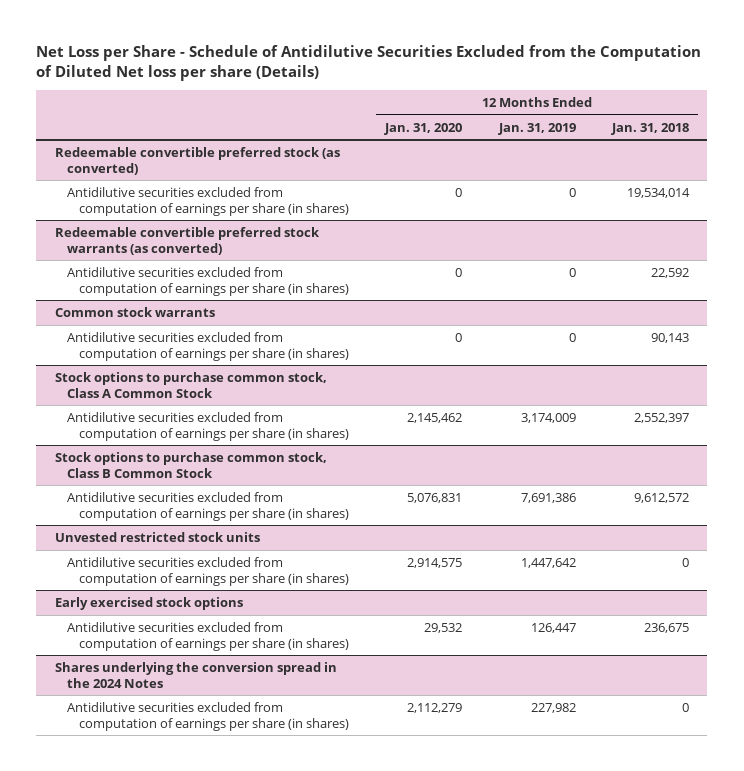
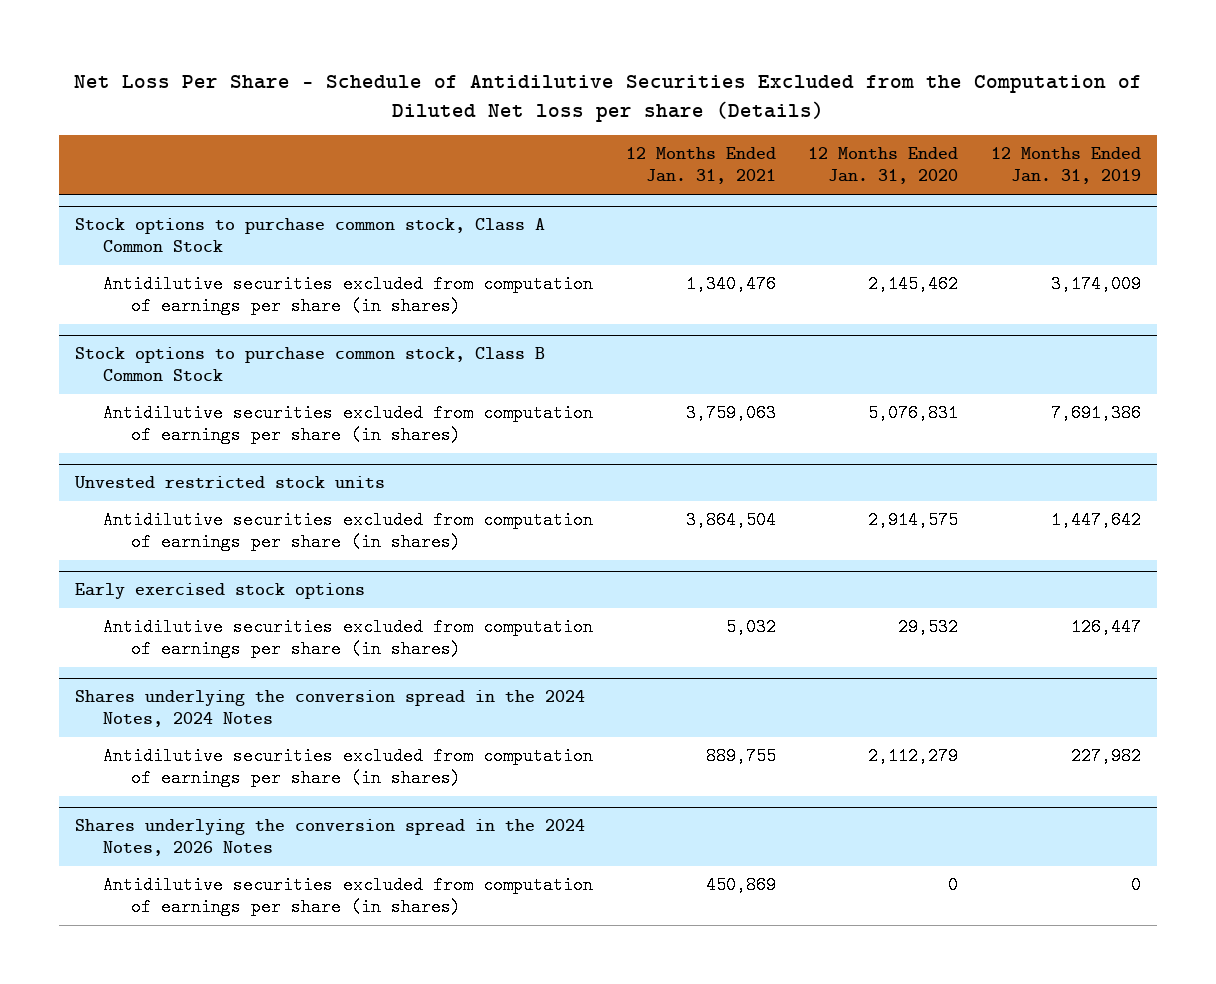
- Net Loss per Share - Schedule of Antidilutive Securities Excluded from the Computation of Diluted Net loss per share (Details)
+ Net Loss Per Share - Schedule of Antidilutive Securities Excluded from the Computation of Diluted Net loss per share (Details)
- | 12 Months Ended Jan. 31, 2020 | 12 Months Ended Jan. 31, 2019 | 12 Months Ended Jan. 31, 2018
+ | 12 Months Ended Jan. 31, 2021 | 12 Months Ended Jan. 31, 2020 | 12 Months Ended Jan. 31, 2019
- Redeemable convertible preferred stock (as converted)
- Antidilutive securities excluded from computation of earnings per share (in shares) | 0 | 0 | 19,534,014
- Redeemable convertible preferred stock warrants (as converted)
- Antidilutive securities excluded from computation of earnings per share (in shares) | 0 | 0 | 22,592
- Common stock warrants
- Antidilutive securities excluded from computation of earnings per share (in shares) | 0 | 0 | 90,143
- Shares underlying the conversion spread in the 2024 Notes
+ Shares underlying the conversion spread in the 2024 Notes, 2024 Notes
+ Shares underlying the conversion spread in the 2024 Notes, 2026 Notes
+ Antidilutive securities excluded from computation of earnings per share (in shares) | 450,869 | 0 | 0

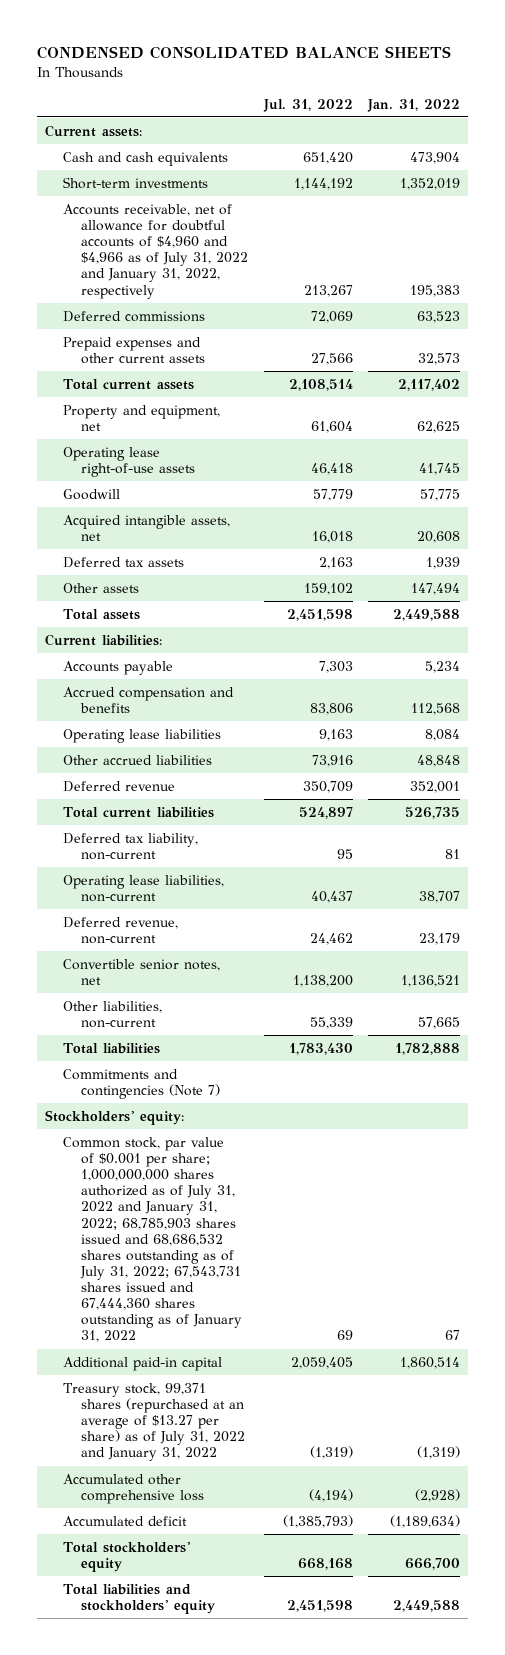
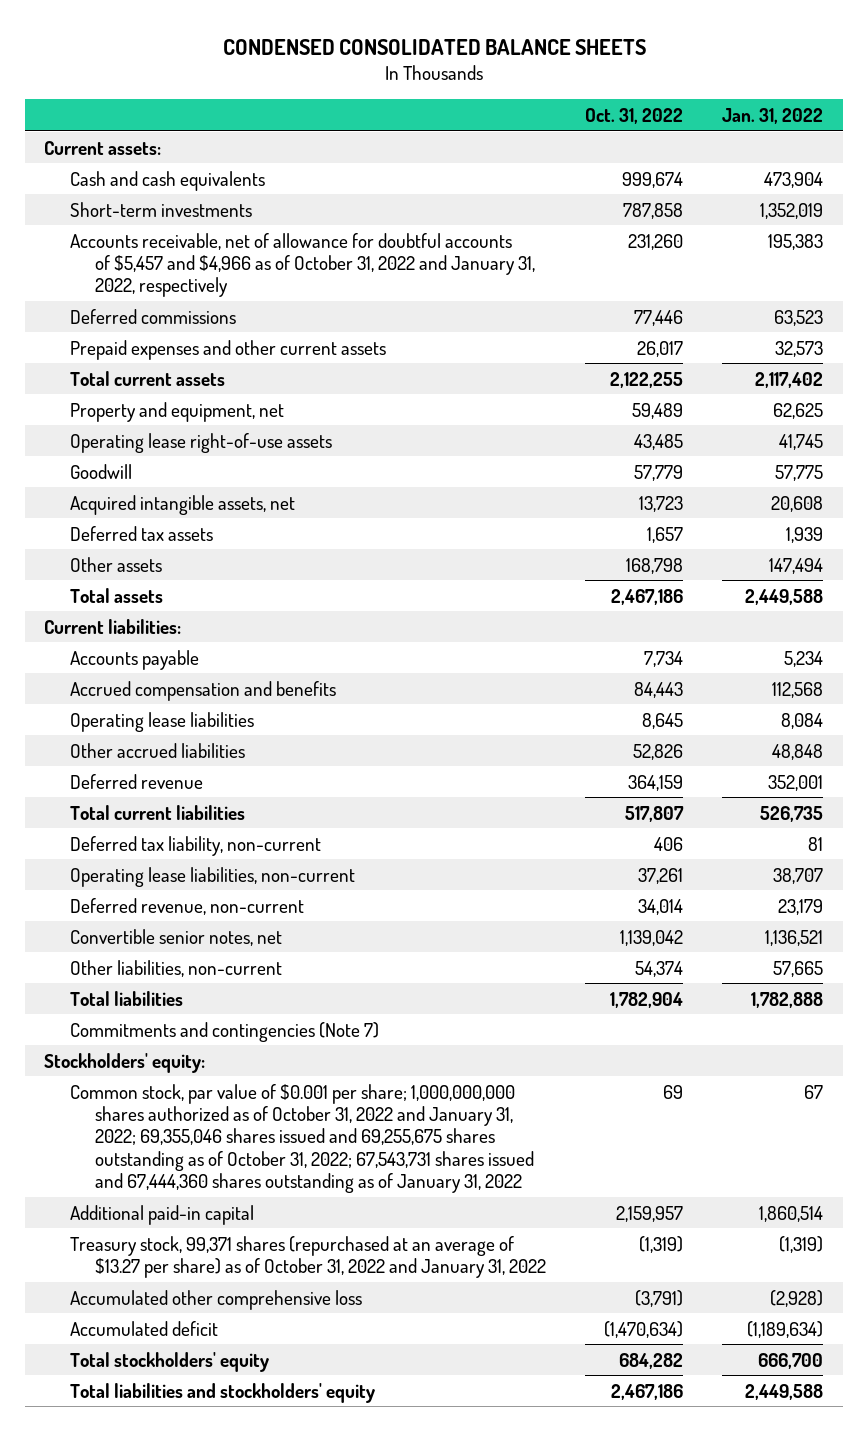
- | Jul. 31, 2022 | Jan. 31, 2022
+ | Oct. 31, 2022 | Jan. 31, 2022
- Accounts receivable, net of allowance for doubtful accounts of $4,960 and $4,966 as of July 31, 2022 and January 31, 2022, respectively | 213,267 | 195,383
+ Accounts receivable, net of allowance for doubtful accounts of $5,457 and $4,966 as of October 31, 2022 and January 31, 2022, respectively | 231,260 | 195,383
- Common stock, par value of $0.001 per share; 1,000,000,000 shares authorized as of July 31, 2022 and January 31, 2022; 68,785,903 shares issued and 68,686,532 shares outstanding as of July 31, 2022; 67,543,731 shares issued and 67,444,360 shares outstanding as of January 31, 2022 | 69 | 67
+ Common stock, par value of $0.001 per share; 1,000,000,000 shares authorized as of October 31, 2022 and January 31, 2022; 69,355,046 shares issued and 69,255,675 shares outstanding as of October 31, 2022; 67,543,731 shares issued and 67,444,360 shares outstanding as of January 31, 2022 | 69 | 67
- Treasury stock, 99,371 shares (repurchased at an average of $13.27 per share) as of July 31, 2022 and January 31, 2022 | (1,319) | (1,319)
+ Treasury stock, 99,371 shares (repurchased at an average of $13.27 per share) as of October 31, 2022 and January 31, 2022 | (1,319) | (1,319)

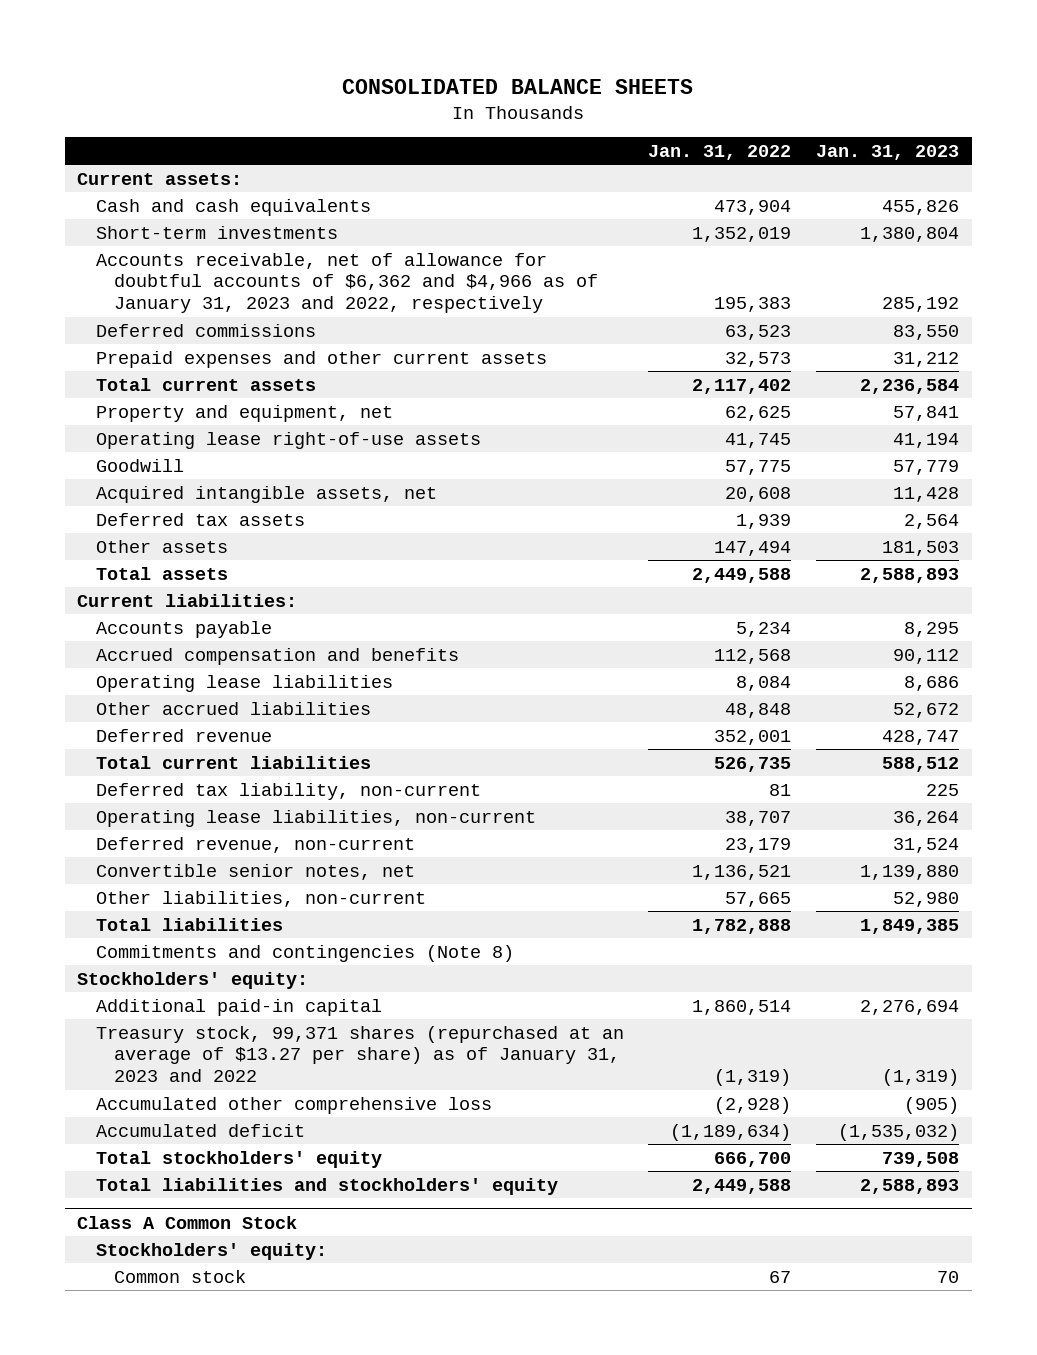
- CONDENSED CONSOLIDATED BALANCE SHEETS
+ CONSOLIDATED BALANCE SHEETS
- | Oct. 31, 2022 | Jan. 31, 2022
+ | Jan. 31, 2022 | Jan. 31, 2023
- Accounts receivable, net of allowance for doubtful accounts of $5,457 and $4,966 as of October 31, 2022 and January 31, 2022, respectively | 231,260 | 195,383
+ Accounts receivable, net of allowance for doubtful accounts of $6,362 and $4,966 as of January 31, 2023 and 2022, respectively | 195,383 | 285,192
- Commitments and contingencies (Note 7)
+ Commitments and contingencies (Note 8)
- Common stock, par value of $0.001 per share; 1,000,000,000 shares authorized as of October 31, 2022 and January 31, 2022; 69,355,046 shares issued and 69,255,675 shares outstanding as of October 31, 2022; 67,543,731 shares issued and 67,444,360 shares outstanding as of January 31, 2022 | 69 | 67
- Treasury stock, 99,371 shares (repurchased at an average of $13.27 per share) as of October 31, 2022 and January 31, 2022 | (1,319) | (1,319)
+ Treasury stock, 99,371 shares (repurchased at an average of $13.27 per share) as of January 31, 2023 and 2022 | (1,319) | (1,319)
+ Class A Common Stock
+ Stockholders' equity:
+ Common stock | 67 | 70

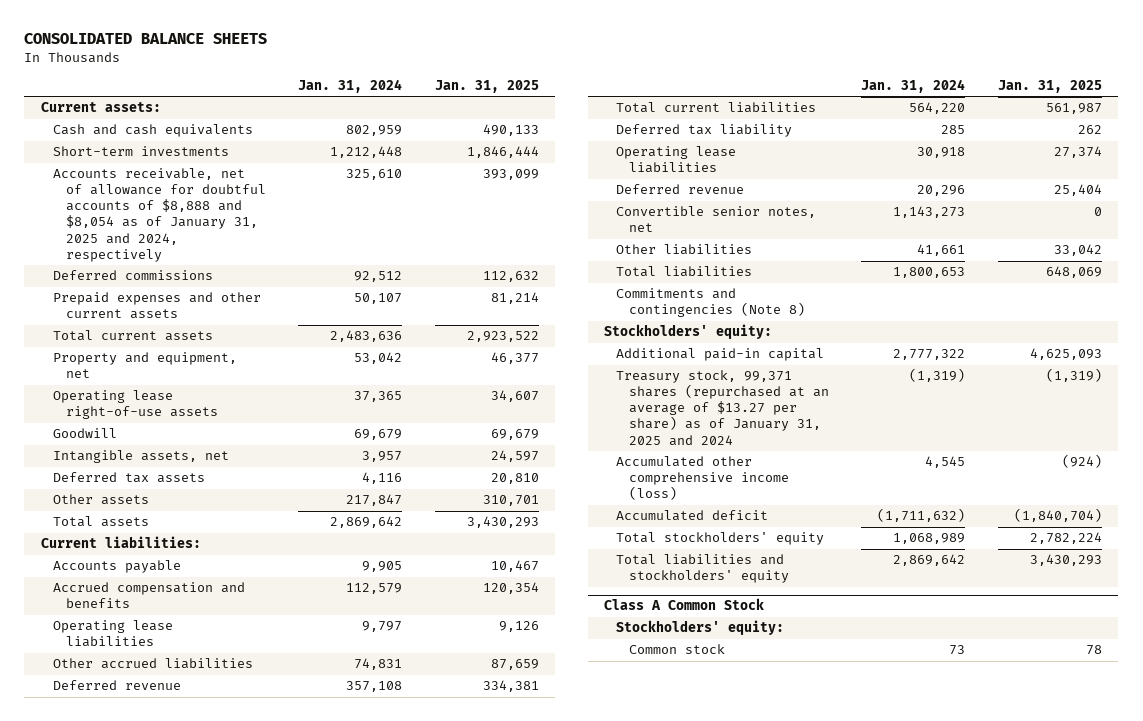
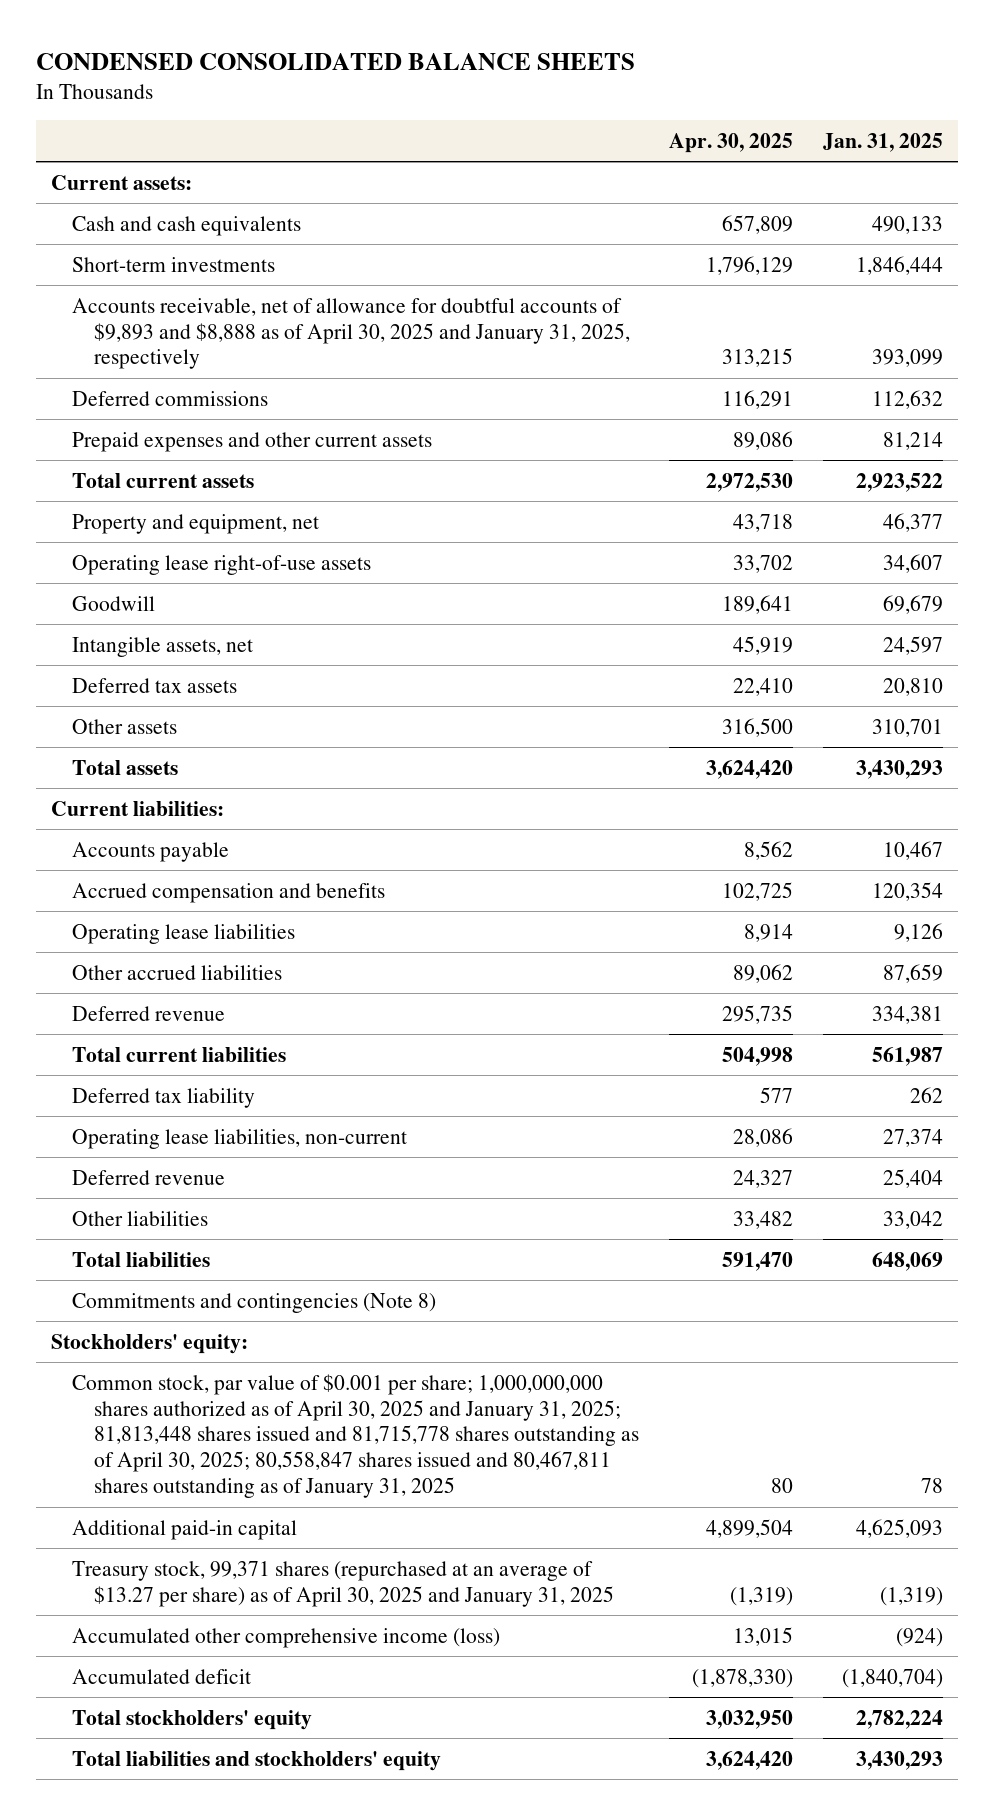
- CONSOLIDATED BALANCE SHEETS
+ CONDENSED CONSOLIDATED BALANCE SHEETS
- | Jan. 31, 2024 | Jan. 31, 2025
+ | Apr. 30, 2025 | Jan. 31, 2025
- Accounts receivable, net of allowance for doubtful accounts of $8,888 and $8,054 as of January 31, 2025 and 2024, respectively | 325,610 | 393,099
+ Accounts receivable, net of allowance for doubtful accounts of $9,893 and $8,888 as of April 30, 2025 and January 31, 2025, respectively | 313,215 | 393,099
- Operating lease liabilities | 30,918 | 27,374
+ Operating lease liabilities, non-current | 28,086 | 27,374
- Convertible senior notes, net | 1,143,273 | 0
+ Common stock, par value of $0.001 per share; 1,000,000,000 shares authorized as of April 30, 2025 and January 31, 2025; 81,813,448 shares issued and 81,715,778 shares outstanding as of April 30, 2025; 80,558,847 shares issued and 80,467,811 shares outstanding as of January 31, 2025 | 80 | 78
- Treasury stock, 99,371 shares (repurchased at an average of $13.27 per share) as of January 31, 2025 and 2024 | (1,319) | (1,319)
+ Treasury stock, 99,371 shares (repurchased at an average of $13.27 per share) as of April 30, 2025 and January 31, 2025 | (1,319) | (1,319)
- Class A Common Stock
- Stockholders' equity:
- Common stock | 73 | 78

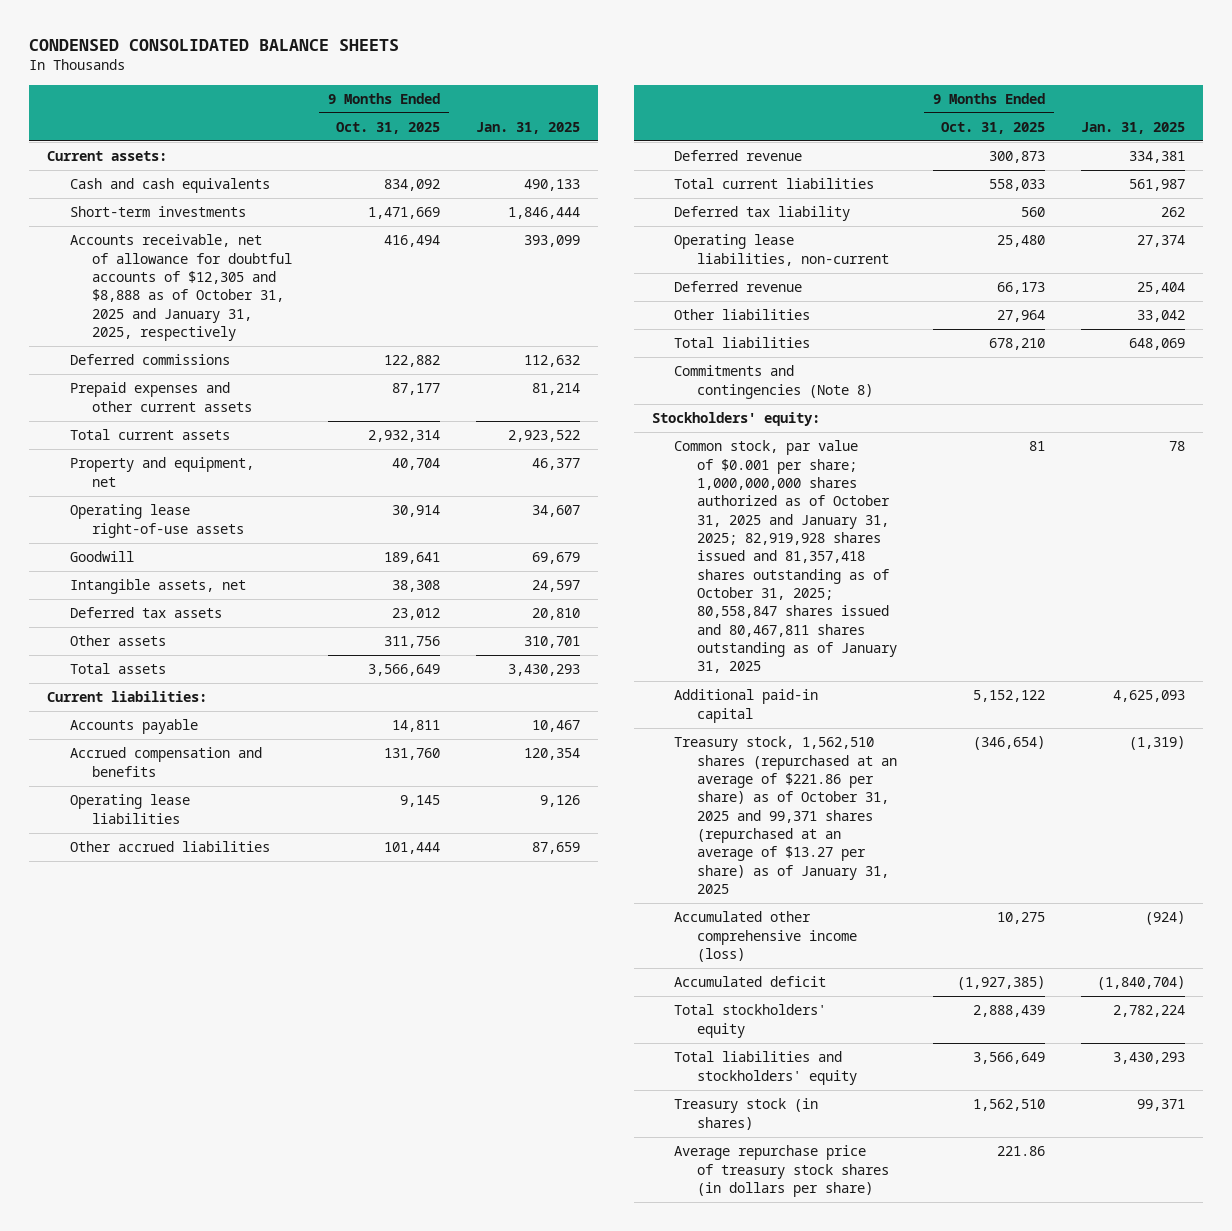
- | Apr. 30, 2025 | Jan. 31, 2025
+ | 9 Months Ended Oct. 31, 2025 | Jan. 31, 2025
- Accounts receivable, net of allowance for doubtful accounts of $9,893 and $8,888 as of April 30, 2025 and January 31, 2025, respectively | 313,215 | 393,099
+ Accounts receivable, net of allowance for doubtful accounts of $12,305 and $8,888 as of October 31, 2025 and January 31, 2025, respectively | 416,494 | 393,099
- Common stock, par value of $0.001 per share; 1,000,000,000 shares authorized as of April 30, 2025 and January 31, 2025; 81,813,448 shares issued and 81,715,778 shares outstanding as of April 30, 2025; 80,558,847 shares issued and 80,467,811 shares outstanding as of January 31, 2025 | 80 | 78
+ Common stock, par value of $0.001 per share; 1,000,000,000 shares authorized as of October 31, 2025 and January 31, 2025; 82,919,928 shares issued and 81,357,418 shares outstanding as of October 31, 2025; 80,558,847 shares issued and 80,467,811 shares outstanding as of January 31, 2025 | 81 | 78
- Treasury stock, 99,371 shares (repurchased at an average of $13.27 per share) as of April 30, 2025 and January 31, 2025 | (1,319) | (1,319)
+ Treasury stock, 1,562,510 shares (repurchased at an average of $221.86 per share) as of October 31, 2025 and 99,371 shares (repurchased at an average of $13.27 per share) as of January 31, 2025 | (346,654) | (1,319)
+ Treasury stock (in shares) | 1,562,510 | 99,371
+ Average repurchase price of treasury stock shares (in dollars per share) | 221.86 |

